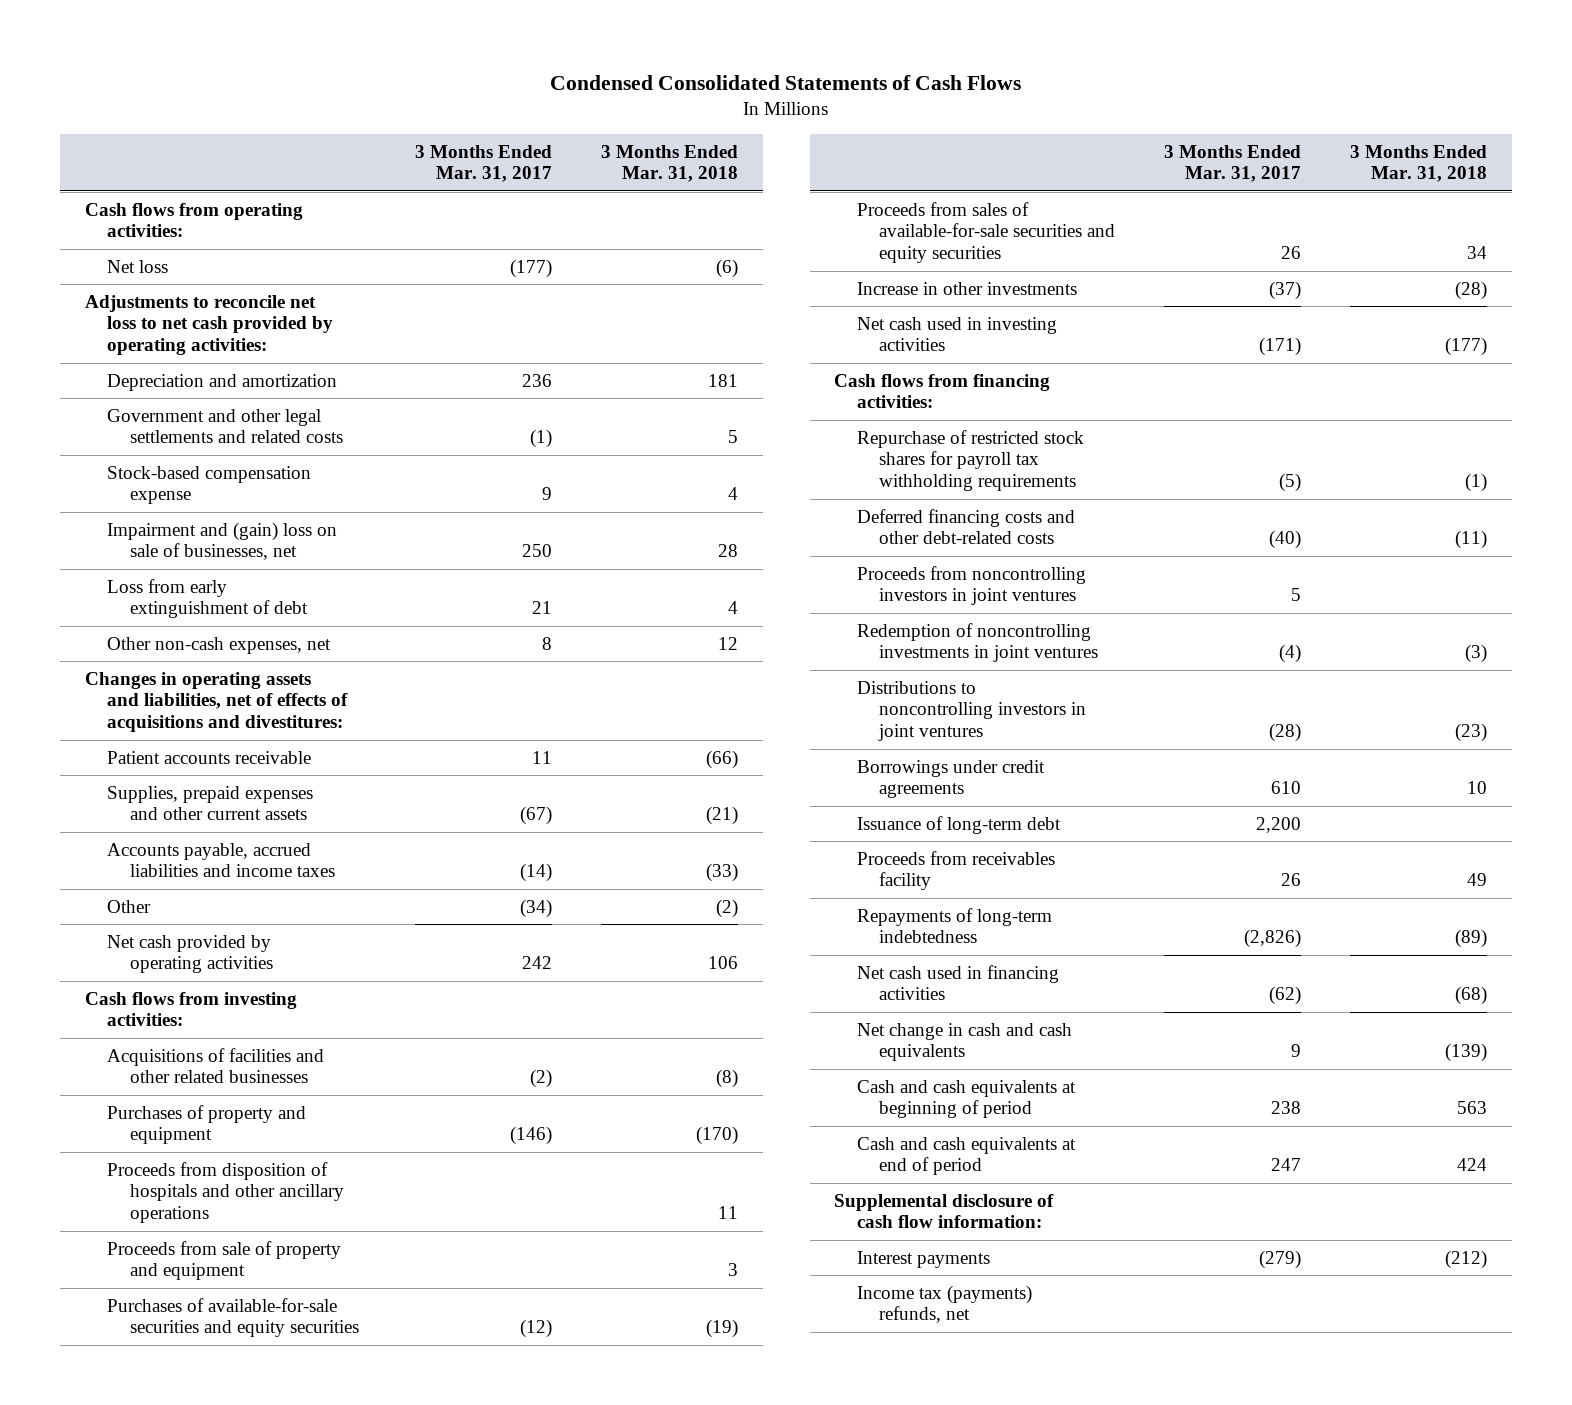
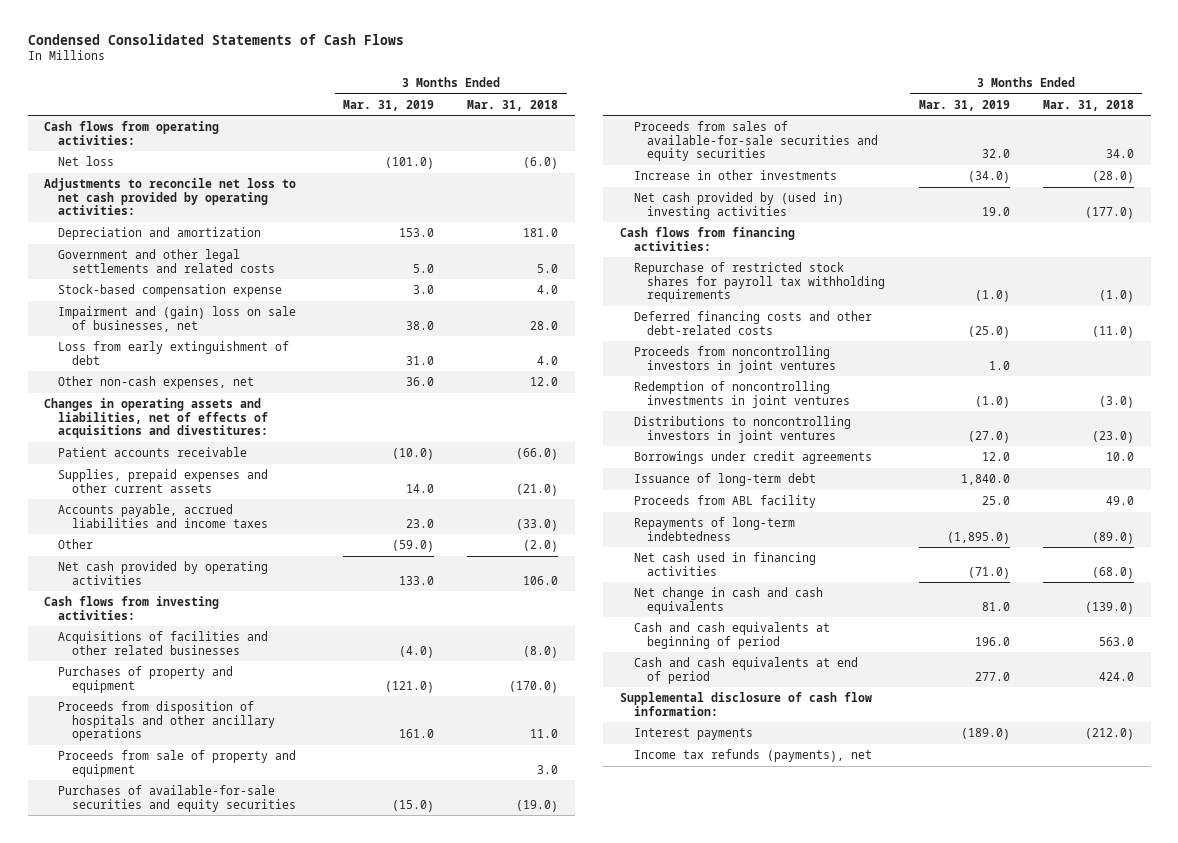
- | 3 Months Ended Mar. 31, 2017 | 3 Months Ended Mar. 31, 2018
+ | 3 Months Ended Mar. 31, 2019 | 3 Months Ended Mar. 31, 2018
- Net loss | (177) | (6)
+ Net loss | (101.0) | (6.0)
- Depreciation and amortization | 236 | 181
- Government and other legal settlements and related costs | (1) | 5
- Stock-based compensation expense | 9 | 4
- Impairment and (gain) loss on sale of businesses, net | 250 | 28
- Loss from early extinguishment of debt | 21 | 4
- Other non-cash expenses, net | 8 | 12
+ Depreciation and amortization | 153.0 | 181.0
+ Government and other legal settlements and related costs | 5.0 | 5.0
+ Stock-based compensation expense | 3.0 | 4.0
+ Impairment and (gain) loss on sale of businesses, net | 38.0 | 28.0
+ Loss from early extinguishment of debt | 31.0 | 4.0
+ Other non-cash expenses, net | 36.0 | 12.0
- Patient accounts receivable | 11 | (66)
- Supplies, prepaid expenses and other current assets | (67) | (21)
- Accounts payable, accrued liabilities and income taxes | (14) | (33)
- Other | (34) | (2)
- Net cash provided by operating activities | 242 | 106
+ Patient accounts receivable | (10.0) | (66.0)
+ Supplies, prepaid expenses and other current assets | 14.0 | (21.0)
+ Accounts payable, accrued liabilities and income taxes | 23.0 | (33.0)
+ Other | (59.0) | (2.0)
+ Net cash provided by operating activities | 133.0 | 106.0
- Acquisitions of facilities and other related businesses | (2) | (8)
- Purchases of property and equipment | (146) | (170)
- Proceeds from disposition of hospitals and other ancillary operations | | 11
- Proceeds from sale of property and equipment | | 3
- Purchases of available-for-sale securities and equity securities | (12) | (19)
- Proceeds from sales of available-for-sale securities and equity securities | 26 | 34
- Increase in other investments | (37) | (28)
- Net cash used in investing activities | (171) | (177)
+ Acquisitions of facilities and other related businesses | (4.0) | (8.0)
+ Purchases of property and equipment | (121.0) | (170.0)
+ Proceeds from disposition of hospitals and other ancillary operations | 161.0 | 11.0
+ Proceeds from sale of property and equipment | | 3.0
+ Purchases of available-for-sale securities and equity securities | (15.0) | (19.0)
+ Proceeds from sales of available-for-sale securities and equity securities | 32.0 | 34.0
+ Increase in other investments | (34.0) | (28.0)
+ Net cash provided by (used in) investing activities | 19.0 | (177.0)
- Repurchase of restricted stock shares for payroll tax withholding requirements | (5) | (1)
- Deferred financing costs and other debt-related costs | (40) | (11)
+ Repurchase of restricted stock shares for payroll tax withholding requirements | (1.0) | (1.0)
+ Deferred financing costs and other debt-related costs | (25.0) | (11.0)
- Redemption of noncontrolling investments in joint ventures | (4) | (3)
- Distributions to noncontrolling investors in joint ventures | (28) | (23)
- Borrowings under credit agreements | 610 | 10
+ Redemption of noncontrolling investments in joint ventures | (1.0) | (3.0)
+ Distributions to noncontrolling investors in joint ventures | (27.0) | (23.0)
+ Borrowings under credit agreements | 12.0 | 10.0
- Proceeds from receivables facility | 26 | 49
- Repayments of long-term indebtedness | (2,826) | (89)
- Net cash used in financing activities | (62) | (68)
- Net change in cash and cash equivalents | 9 | (139)
- Cash and cash equivalents at beginning of period | 238 | 563
- Cash and cash equivalents at end of period | 247 | 424
+ Proceeds from ABL facility | 25.0 | 49.0
+ Repayments of long-term indebtedness | (1,895.0) | (89.0)
+ Net cash used in financing activities | (71.0) | (68.0)
+ Net change in cash and cash equivalents | 81.0 | (139.0)
+ Cash and cash equivalents at beginning of period | 196.0 | 563.0
+ Cash and cash equivalents at end of period | 277.0 | 424.0
- Interest payments | (279) | (212)
- Income tax (payments) refunds, net
+ Interest payments | (189.0) | (212.0)
+ Income tax refunds (payments), net

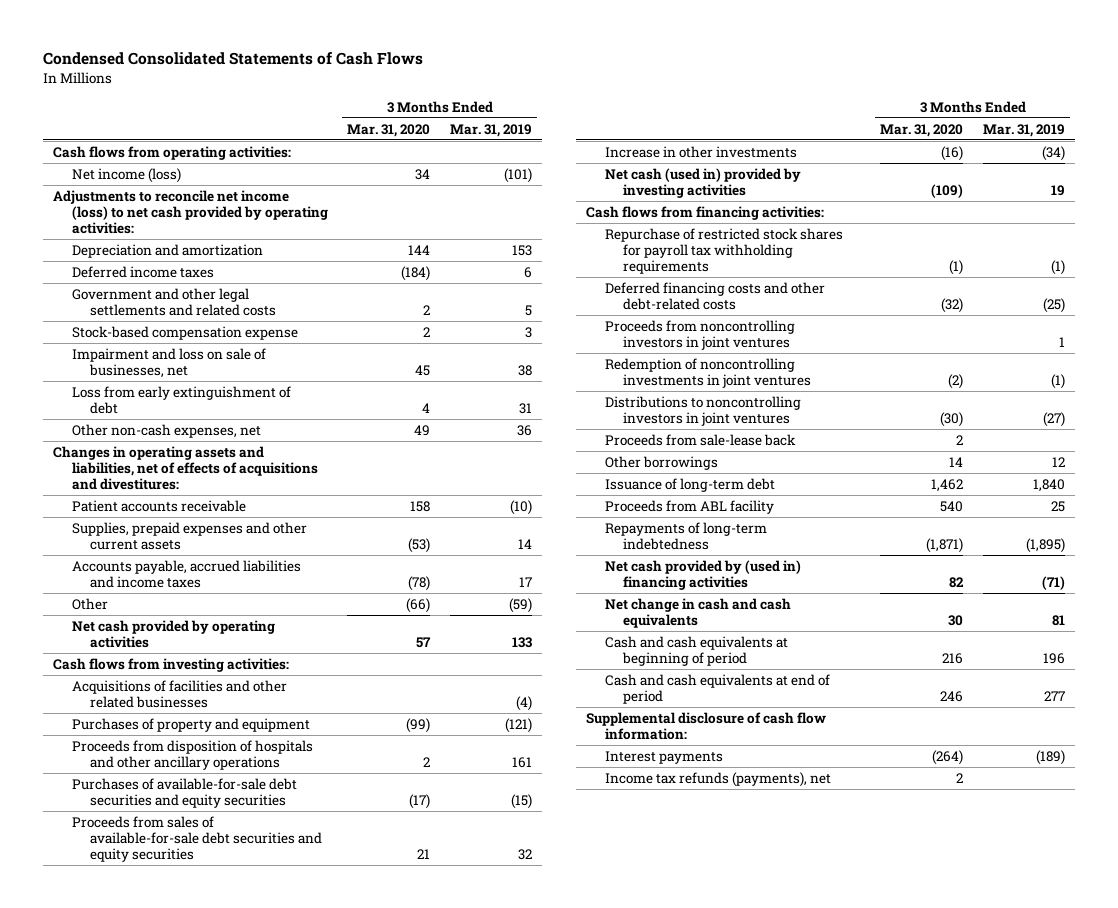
- | 3 Months Ended Mar. 31, 2019 | 3 Months Ended Mar. 31, 2018
+ | 3 Months Ended Mar. 31, 2020 | 3 Months Ended Mar. 31, 2019
- Net loss | (101.0) | (6.0)
- Adjustments to reconcile net loss to net cash provided by operating activities:
- Depreciation and amortization | 153.0 | 181.0
- Government and other legal settlements and related costs | 5.0 | 5.0
- Stock-based compensation expense | 3.0 | 4.0
- Impairment and (gain) loss on sale of businesses, net | 38.0 | 28.0
- Loss from early extinguishment of debt | 31.0 | 4.0
- Other non-cash expenses, net | 36.0 | 12.0
+ Net income (loss) | 34 | (101)
+ Adjustments to reconcile net income (loss) to net cash provided by operating activities:
+ Depreciation and amortization | 144 | 153
+ Deferred income taxes | (184) | 6
+ Government and other legal settlements and related costs | 2 | 5
+ Stock-based compensation expense | 2 | 3
+ Impairment and loss on sale of businesses, net | 45 | 38
+ Loss from early extinguishment of debt | 4 | 31
+ Other non-cash expenses, net | 49 | 36
- Patient accounts receivable | (10.0) | (66.0)
- Supplies, prepaid expenses and other current assets | 14.0 | (21.0)
- Accounts payable, accrued liabilities and income taxes | 23.0 | (33.0)
- Other | (59.0) | (2.0)
- Net cash provided by operating activities | 133.0 | 106.0
+ Patient accounts receivable | 158 | (10)
+ Supplies, prepaid expenses and other current assets | (53) | 14
+ Accounts payable, accrued liabilities and income taxes | (78) | 17
+ Other | (66) | (59)
+ Net cash provided by operating activities | 57 | 133
- Acquisitions of facilities and other related businesses | (4.0) | (8.0)
- Purchases of property and equipment | (121.0) | (170.0)
- Proceeds from disposition of hospitals and other ancillary operations | 161.0 | 11.0
- Proceeds from sale of property and equipment | | 3.0
- Purchases of available-for-sale securities and equity securities | (15.0) | (19.0)
- Proceeds from sales of available-for-sale securities and equity securities | 32.0 | 34.0
- Increase in other investments | (34.0) | (28.0)
- Net cash provided by (used in) investing activities | 19.0 | (177.0)
+ Acquisitions of facilities and other related businesses | | (4)
+ Purchases of property and equipment | (99) | (121)
+ Proceeds from disposition of hospitals and other ancillary operations | 2 | 161
+ Purchases of available-for-sale debt securities and equity securities | (17) | (15)
+ Proceeds from sales of available-for-sale debt securities and equity securities | 21 | 32
+ Increase in other investments | (16) | (34)
+ Net cash (used in) provided by investing activities | (109) | 19
- Repurchase of restricted stock shares for payroll tax withholding requirements | (1.0) | (1.0)
- Deferred financing costs and other debt-related costs | (25.0) | (11.0)
- Proceeds from noncontrolling investors in joint ventures | 1.0 |
- Redemption of noncontrolling investments in joint ventures | (1.0) | (3.0)
- Distributions to noncontrolling investors in joint ventures | (27.0) | (23.0)
- Borrowings under credit agreements | 12.0 | 10.0
- Issuance of long-term debt | 1,840.0 |
- Proceeds from ABL facility | 25.0 | 49.0
- Repayments of long-term indebtedness | (1,895.0) | (89.0)
- Net cash used in financing activities | (71.0) | (68.0)
- Net change in cash and cash equivalents | 81.0 | (139.0)
- Cash and cash equivalents at beginning of period | 196.0 | 563.0
- Cash and cash equivalents at end of period | 277.0 | 424.0
+ Repurchase of restricted stock shares for payroll tax withholding requirements | (1) | (1)
+ Deferred financing costs and other debt-related costs | (32) | (25)
+ Proceeds from noncontrolling investors in joint ventures | | 1
+ Redemption of noncontrolling investments in joint ventures | (2) | (1)
+ Distributions to noncontrolling investors in joint ventures | (30) | (27)
+ Proceeds from sale-lease back | 2 |
+ Other borrowings | 14 | 12
+ Issuance of long-term debt | 1,462 | 1,840
+ Proceeds from ABL facility | 540 | 25
+ Repayments of long-term indebtedness | (1,871) | (1,895)
+ Net cash provided by (used in) financing activities | 82 | (71)
+ Net change in cash and cash equivalents | 30 | 81
+ Cash and cash equivalents at beginning of period | 216 | 196
+ Cash and cash equivalents at end of period | 246 | 277
- Interest payments | (189.0) | (212.0)
+ Interest payments | (264) | (189)

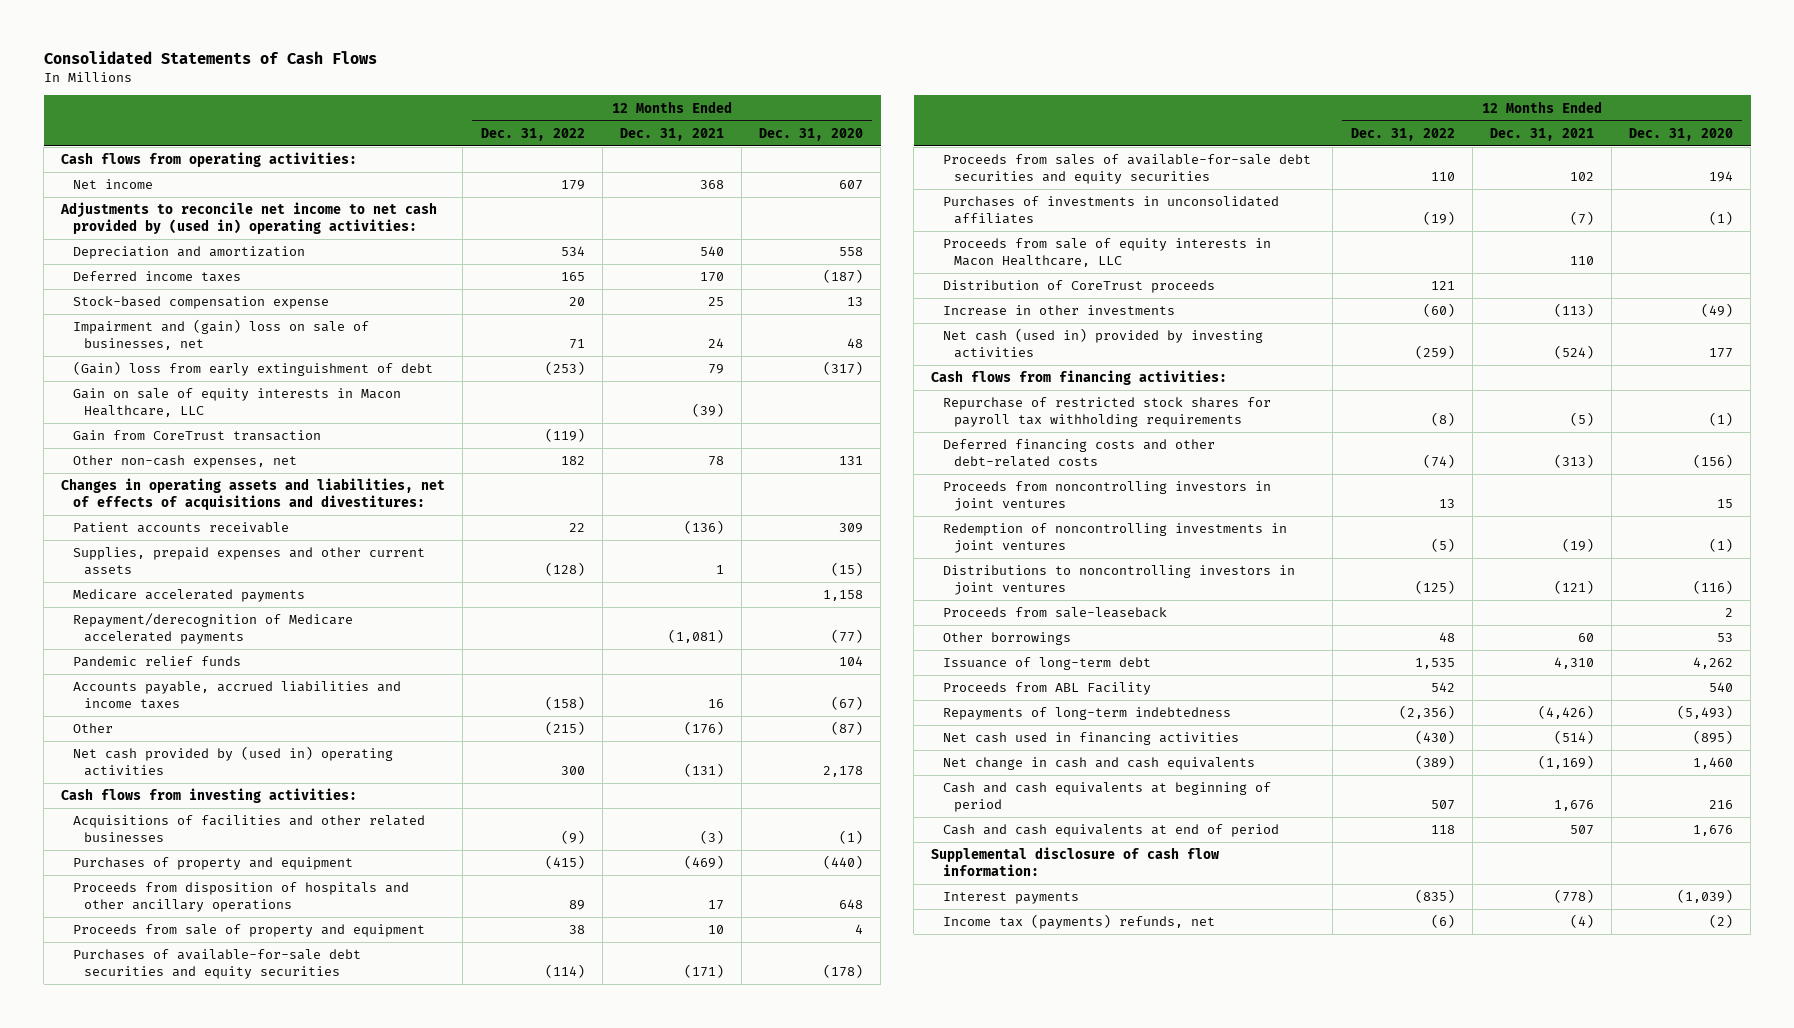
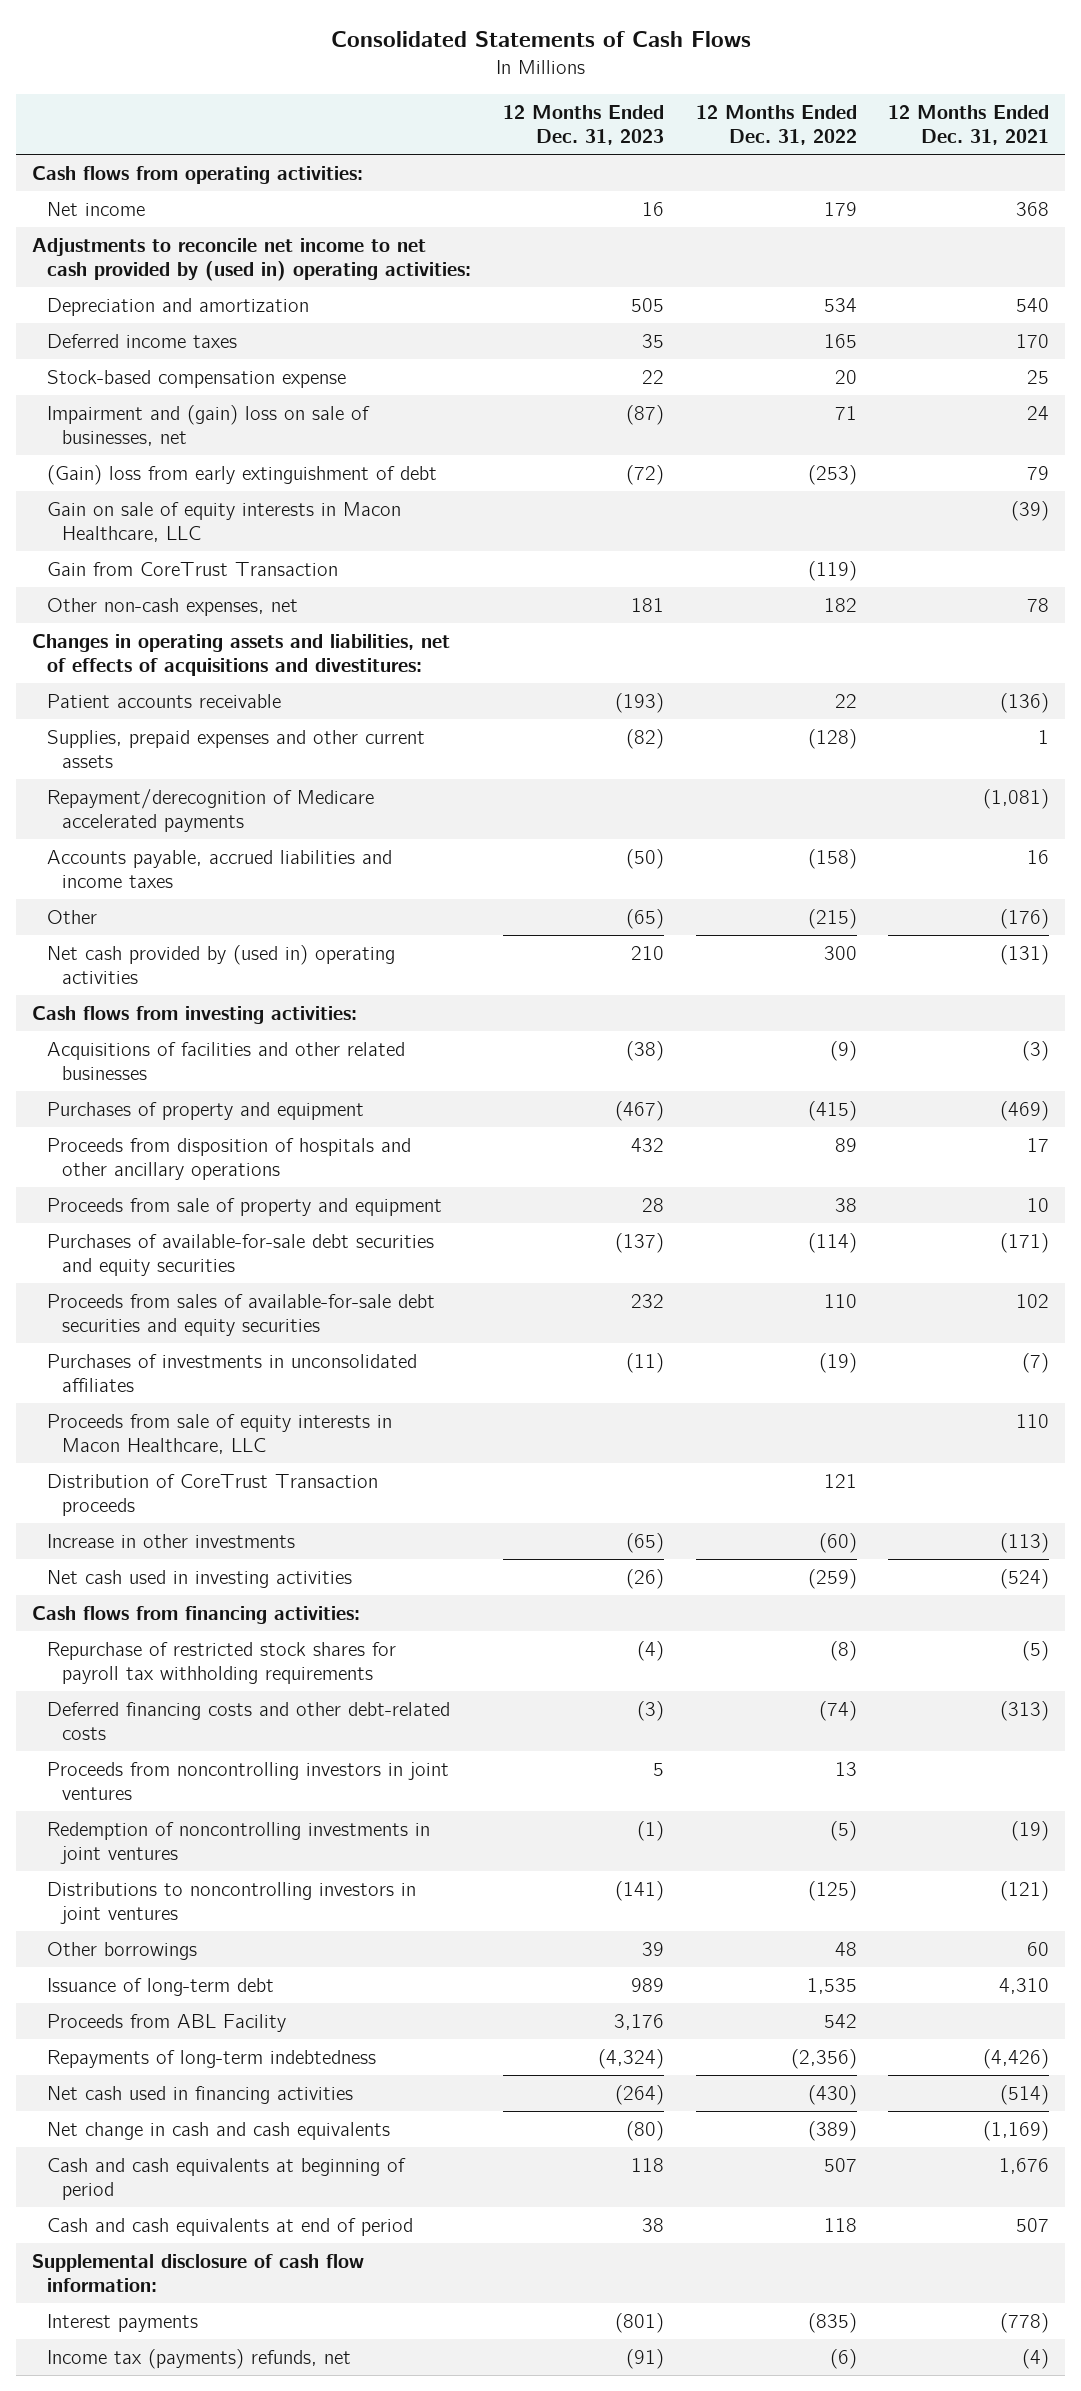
- | 12 Months Ended Dec. 31, 2022 | 12 Months Ended Dec. 31, 2021 | 12 Months Ended Dec. 31, 2020
+ | 12 Months Ended Dec. 31, 2023 | 12 Months Ended Dec. 31, 2022 | 12 Months Ended Dec. 31, 2021
- Gain from CoreTrust transaction | (119) | |
+ Gain from CoreTrust Transaction | | (119) |
- Medicare accelerated payments | | | 1,158
- Pandemic relief funds | | | 104
- Distribution of CoreTrust proceeds | 121 | |
+ Distribution of CoreTrust Transaction proceeds | | 121 |
- Net cash (used in) provided by investing activities | (259) | (524) | 177
+ Net cash used in investing activities | (26) | (259) | (524)
- Proceeds from sale-leaseback | | | 2

